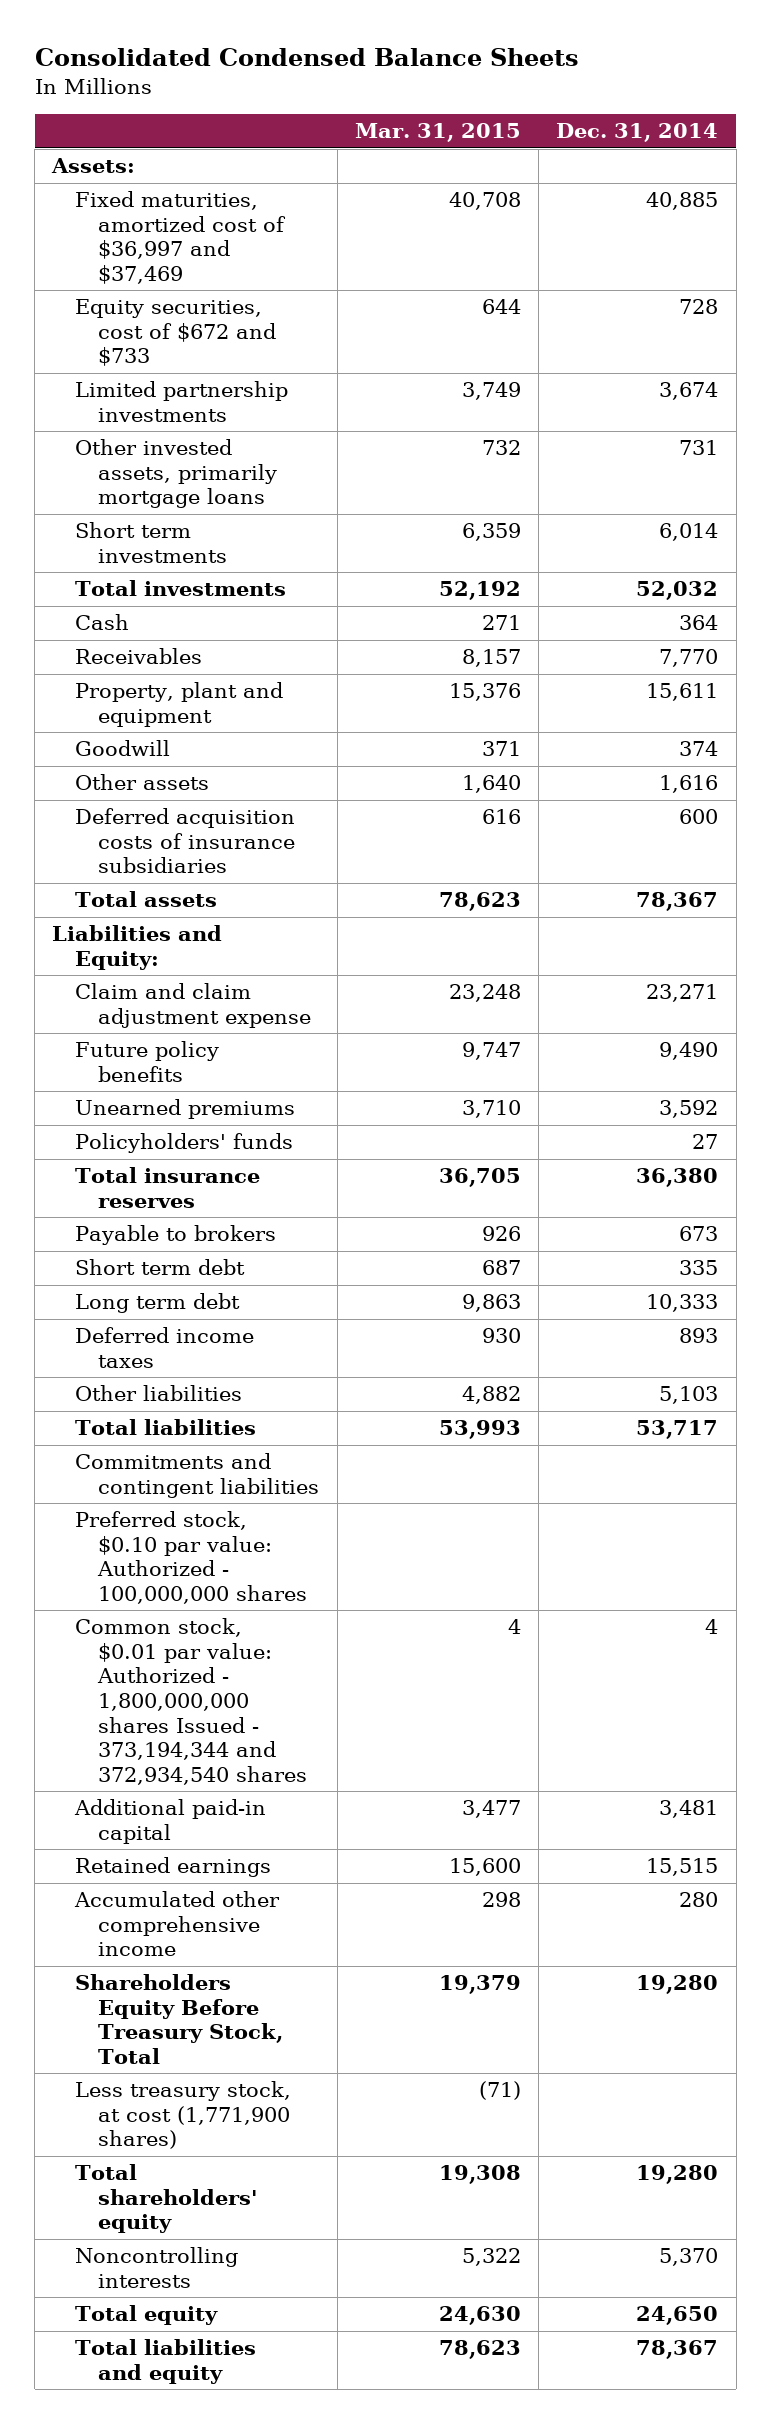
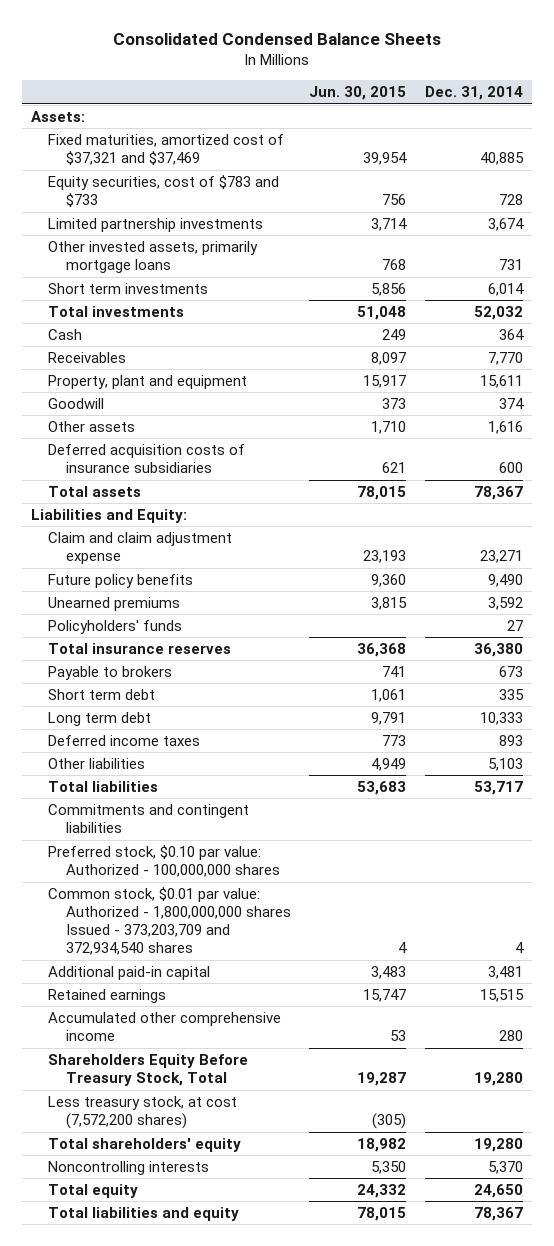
- | Mar. 31, 2015 | Dec. 31, 2014
+ | Jun. 30, 2015 | Dec. 31, 2014
- Fixed maturities, amortized cost of $36,997 and $37,469 | 40,708 | 40,885
- Equity securities, cost of $672 and $733 | 644 | 728
+ Fixed maturities, amortized cost of $37,321 and $37,469 | 39,954 | 40,885
+ Equity securities, cost of $783 and $733 | 756 | 728
- Common stock, $0.01 par value: Authorized - 1,800,000,000 shares Issued - 373,194,344 and 372,934,540 shares | 4 | 4
+ Common stock, $0.01 par value: Authorized - 1,800,000,000 shares Issued - 373,203,709 and 372,934,540 shares | 4 | 4
- Less treasury stock, at cost (1,771,900 shares) | (71) |
+ Less treasury stock, at cost (7,572,200 shares) | (305) |

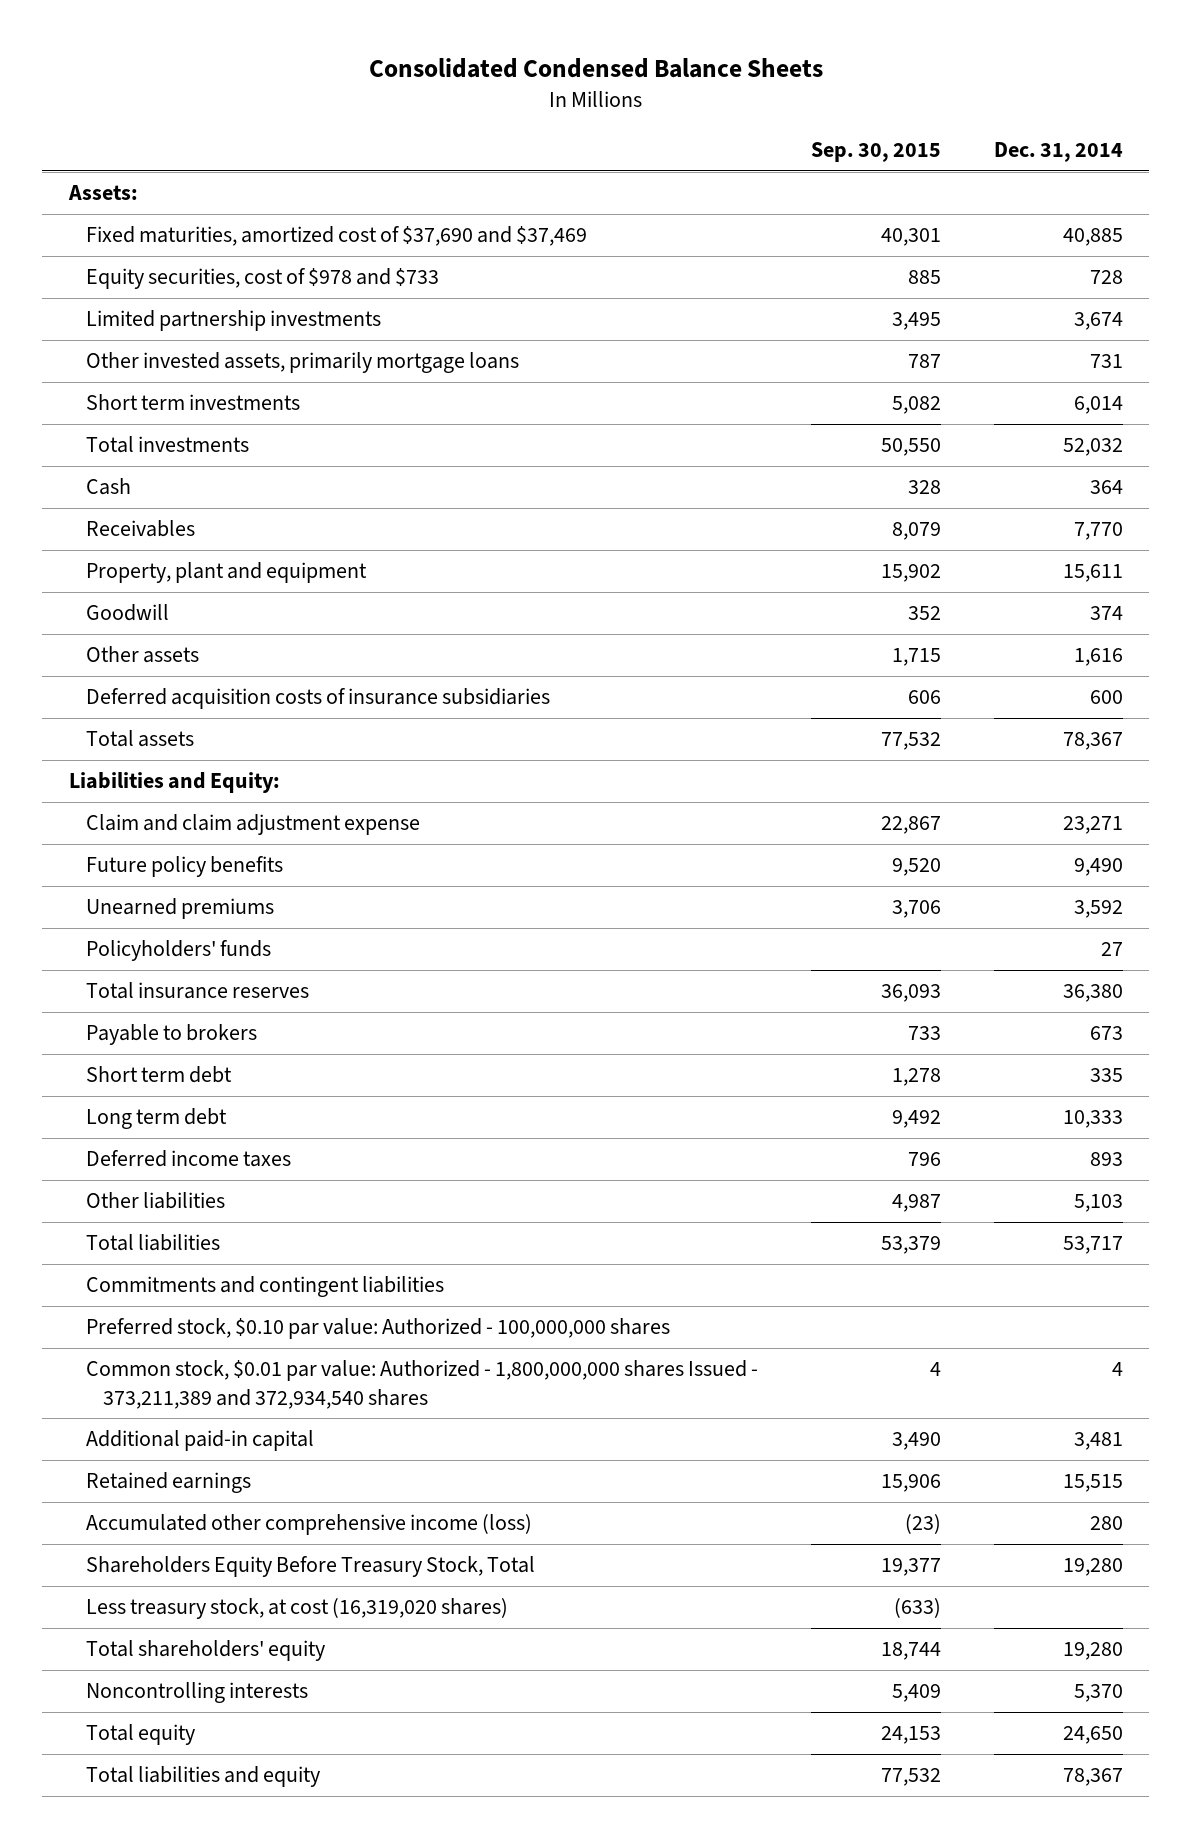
- | Jun. 30, 2015 | Dec. 31, 2014
+ | Sep. 30, 2015 | Dec. 31, 2014
- Fixed maturities, amortized cost of $37,321 and $37,469 | 39,954 | 40,885
- Equity securities, cost of $783 and $733 | 756 | 728
+ Fixed maturities, amortized cost of $37,690 and $37,469 | 40,301 | 40,885
+ Equity securities, cost of $978 and $733 | 885 | 728
- Common stock, $0.01 par value: Authorized - 1,800,000,000 shares Issued - 373,203,709 and 372,934,540 shares | 4 | 4
+ Common stock, $0.01 par value: Authorized - 1,800,000,000 shares Issued - 373,211,389 and 372,934,540 shares | 4 | 4
- Accumulated other comprehensive income | 53 | 280
+ Accumulated other comprehensive income (loss) | (23) | 280
- Less treasury stock, at cost (7,572,200 shares) | (305) |
+ Less treasury stock, at cost (16,319,020 shares) | (633) |

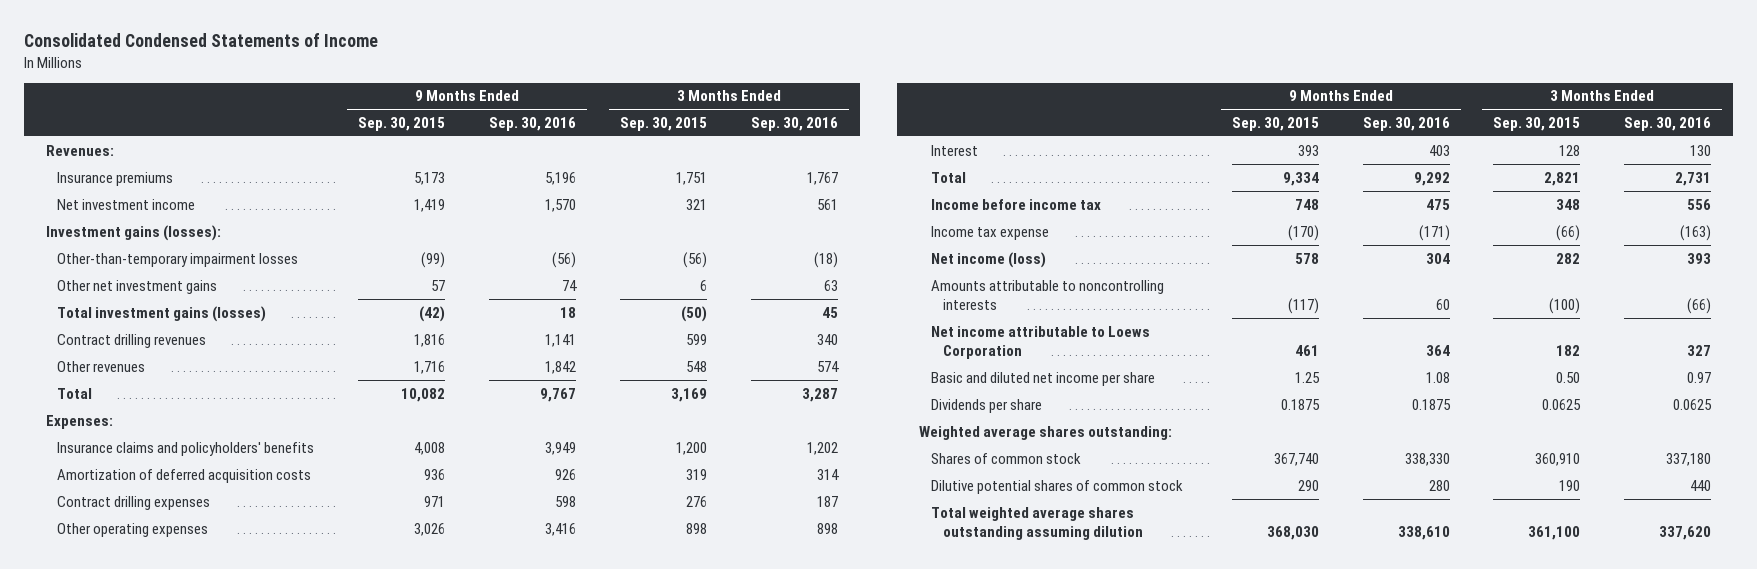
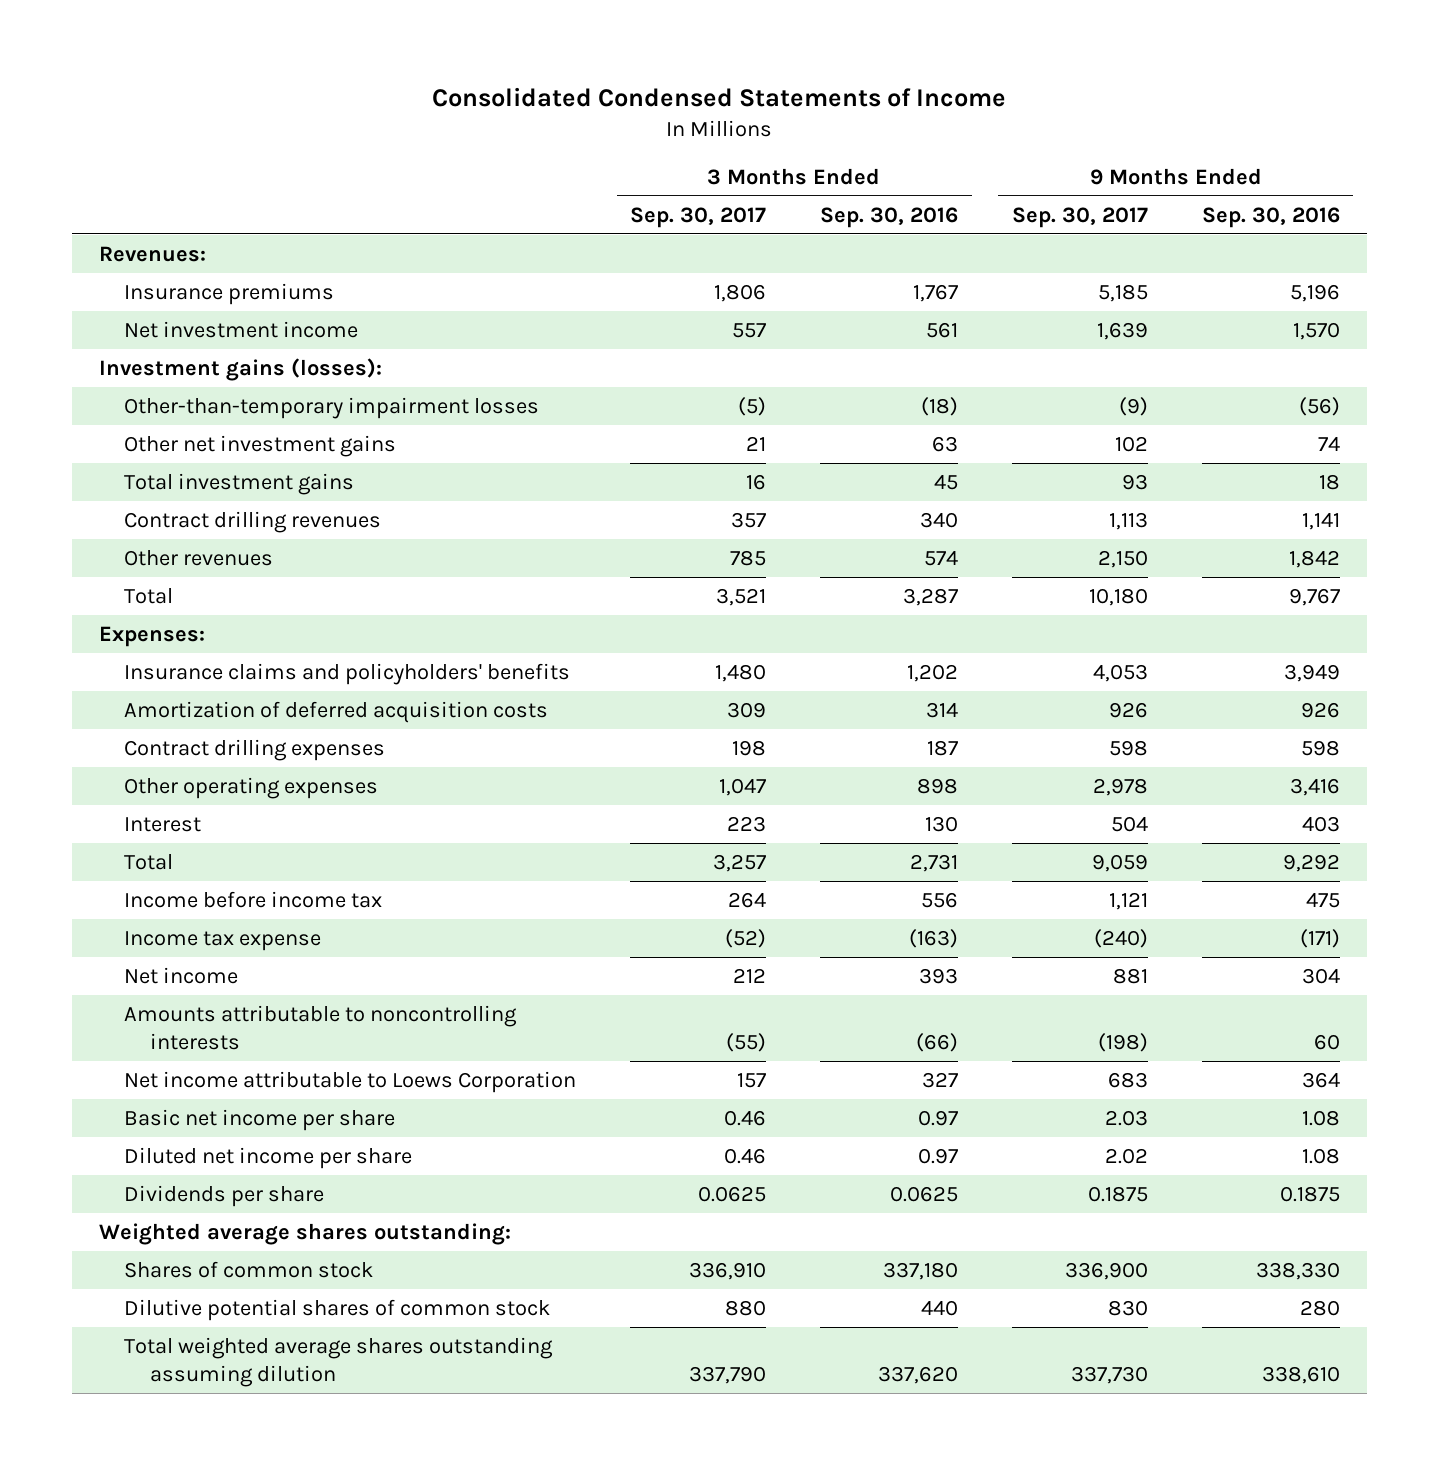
- | 9 Months Ended Sep. 30, 2015 | 9 Months Ended Sep. 30, 2016 | 3 Months Ended Sep. 30, 2015 | 3 Months Ended Sep. 30, 2016
+ | 3 Months Ended Sep. 30, 2017 | 3 Months Ended Sep. 30, 2016 | 9 Months Ended Sep. 30, 2017 | 9 Months Ended Sep. 30, 2016
- Total investment gains (losses) | (42) | 18 | (50) | 45
+ Total investment gains | 16 | 45 | 93 | 18
- Net income (loss) | 578 | 304 | 282 | 393
+ Net income | 212 | 393 | 881 | 304
- Basic and diluted net income per share | 1.25 | 1.08 | 0.50 | 0.97
+ Basic net income per share | 0.46 | 0.97 | 2.03 | 1.08
+ Diluted net income per share | 0.46 | 0.97 | 2.02 | 1.08

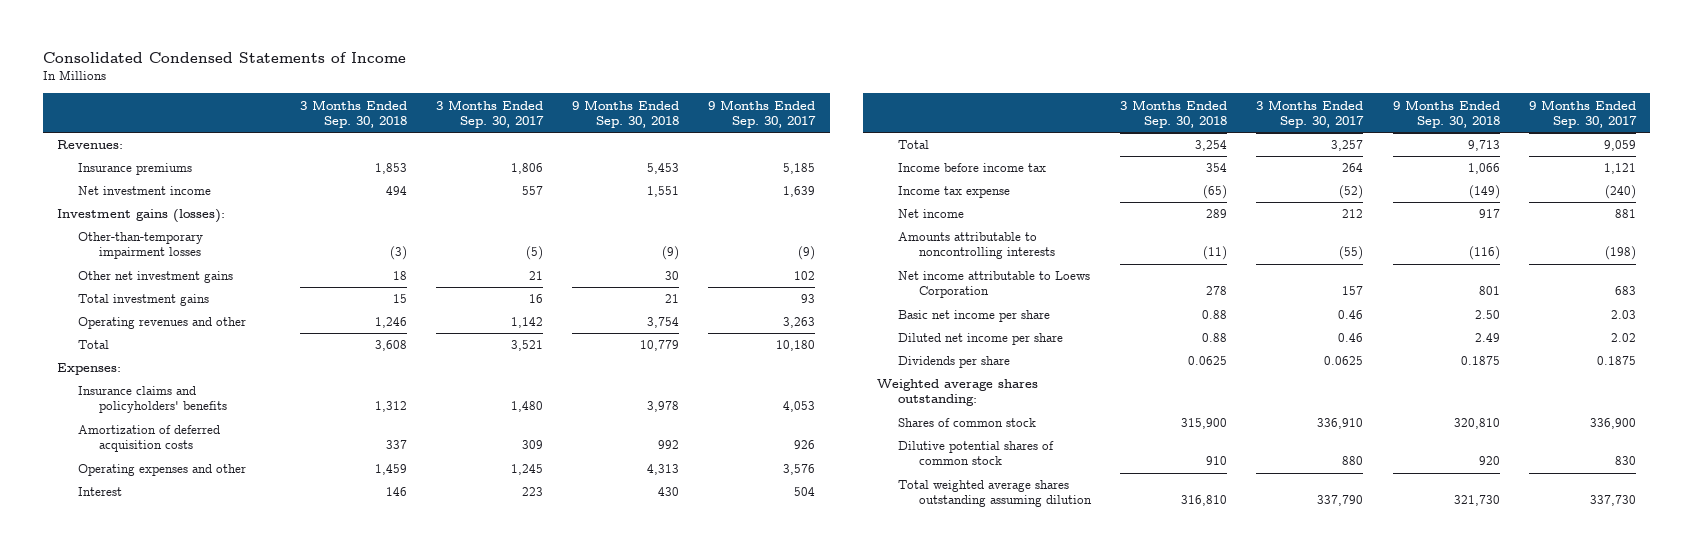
- | 3 Months Ended Sep. 30, 2017 | 3 Months Ended Sep. 30, 2016 | 9 Months Ended Sep. 30, 2017 | 9 Months Ended Sep. 30, 2016
+ | 3 Months Ended Sep. 30, 2018 | 3 Months Ended Sep. 30, 2017 | 9 Months Ended Sep. 30, 2018 | 9 Months Ended Sep. 30, 2017
- Contract drilling revenues | 357 | 340 | 1,113 | 1,141
- Other revenues | 785 | 574 | 2,150 | 1,842
+ Operating revenues and other | 1,246 | 1,142 | 3,754 | 3,263
- Contract drilling expenses | 198 | 187 | 598 | 598
- Other operating expenses | 1,047 | 898 | 2,978 | 3,416
+ Operating expenses and other | 1,459 | 1,245 | 4,313 | 3,576

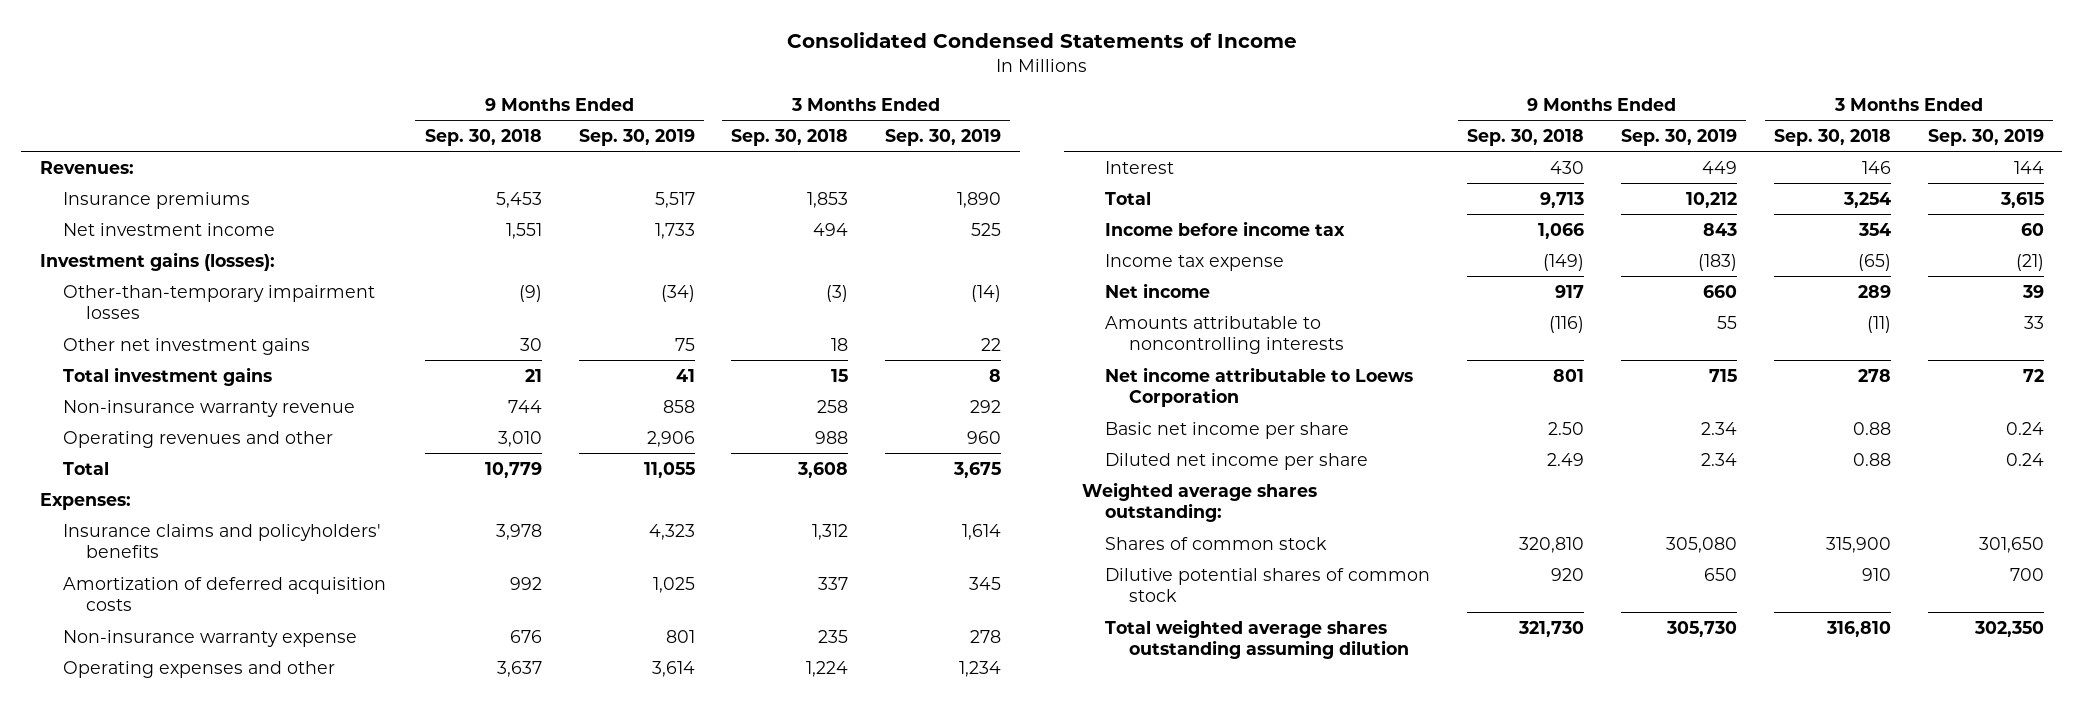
- | 3 Months Ended Sep. 30, 2018 | 3 Months Ended Sep. 30, 2017 | 9 Months Ended Sep. 30, 2018 | 9 Months Ended Sep. 30, 2017
+ | 9 Months Ended Sep. 30, 2018 | 9 Months Ended Sep. 30, 2019 | 3 Months Ended Sep. 30, 2018 | 3 Months Ended Sep. 30, 2019
- Operating revenues and other | 1,246 | 1,142 | 3,754 | 3,263
+ Non-insurance warranty revenue | 744 | 858 | 258 | 292
+ Operating revenues and other | 3,010 | 2,906 | 988 | 960
- Operating expenses and other | 1,459 | 1,245 | 4,313 | 3,576
+ Non-insurance warranty expense | 676 | 801 | 235 | 278
+ Operating expenses and other | 3,637 | 3,614 | 1,224 | 1,234
- Dividends per share | 0.0625 | 0.0625 | 0.1875 | 0.1875

